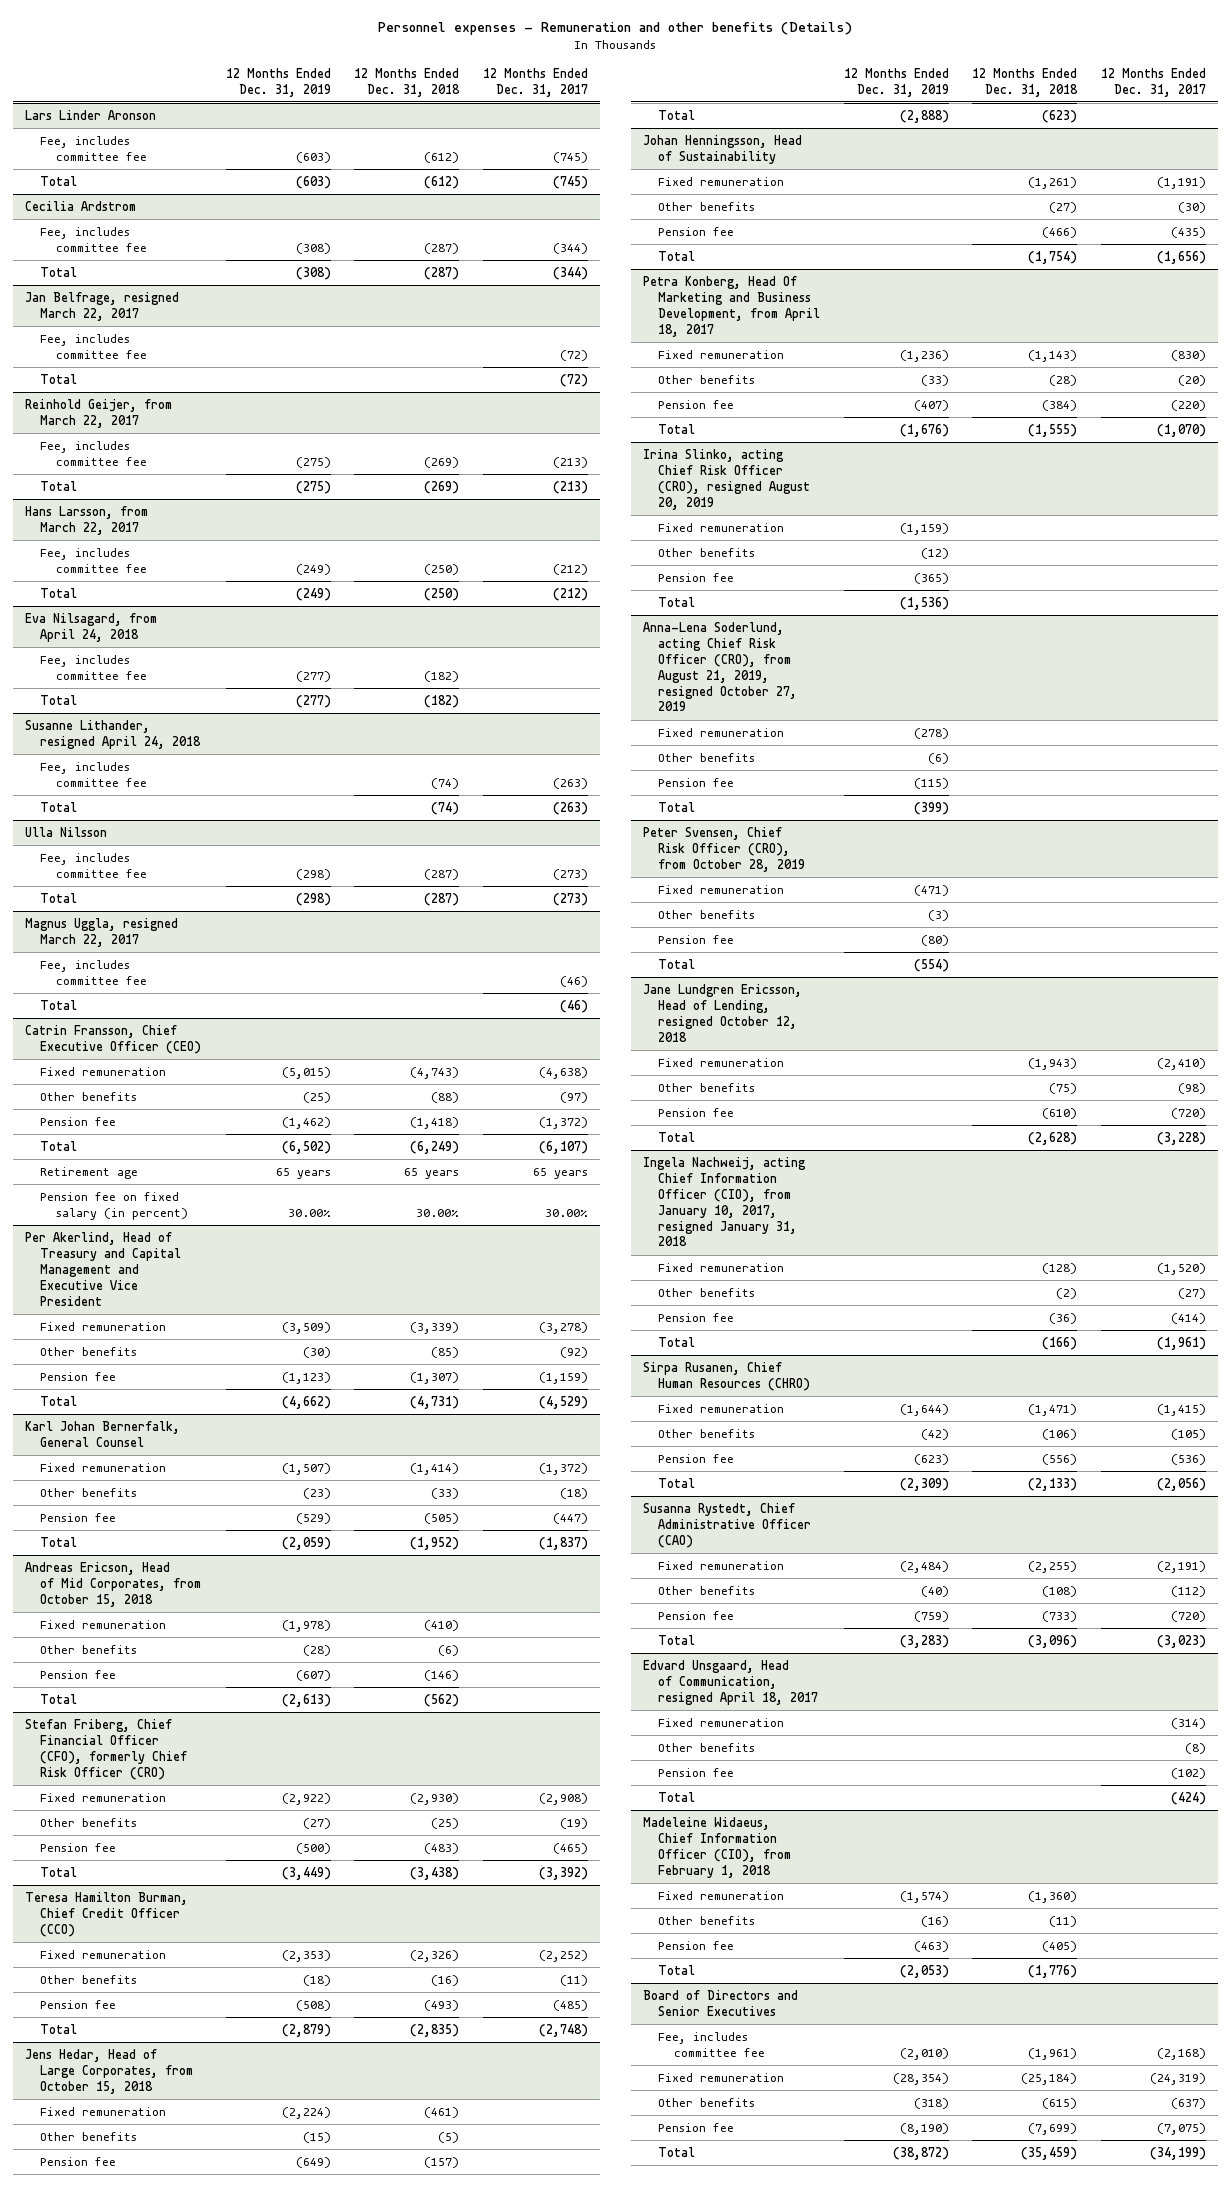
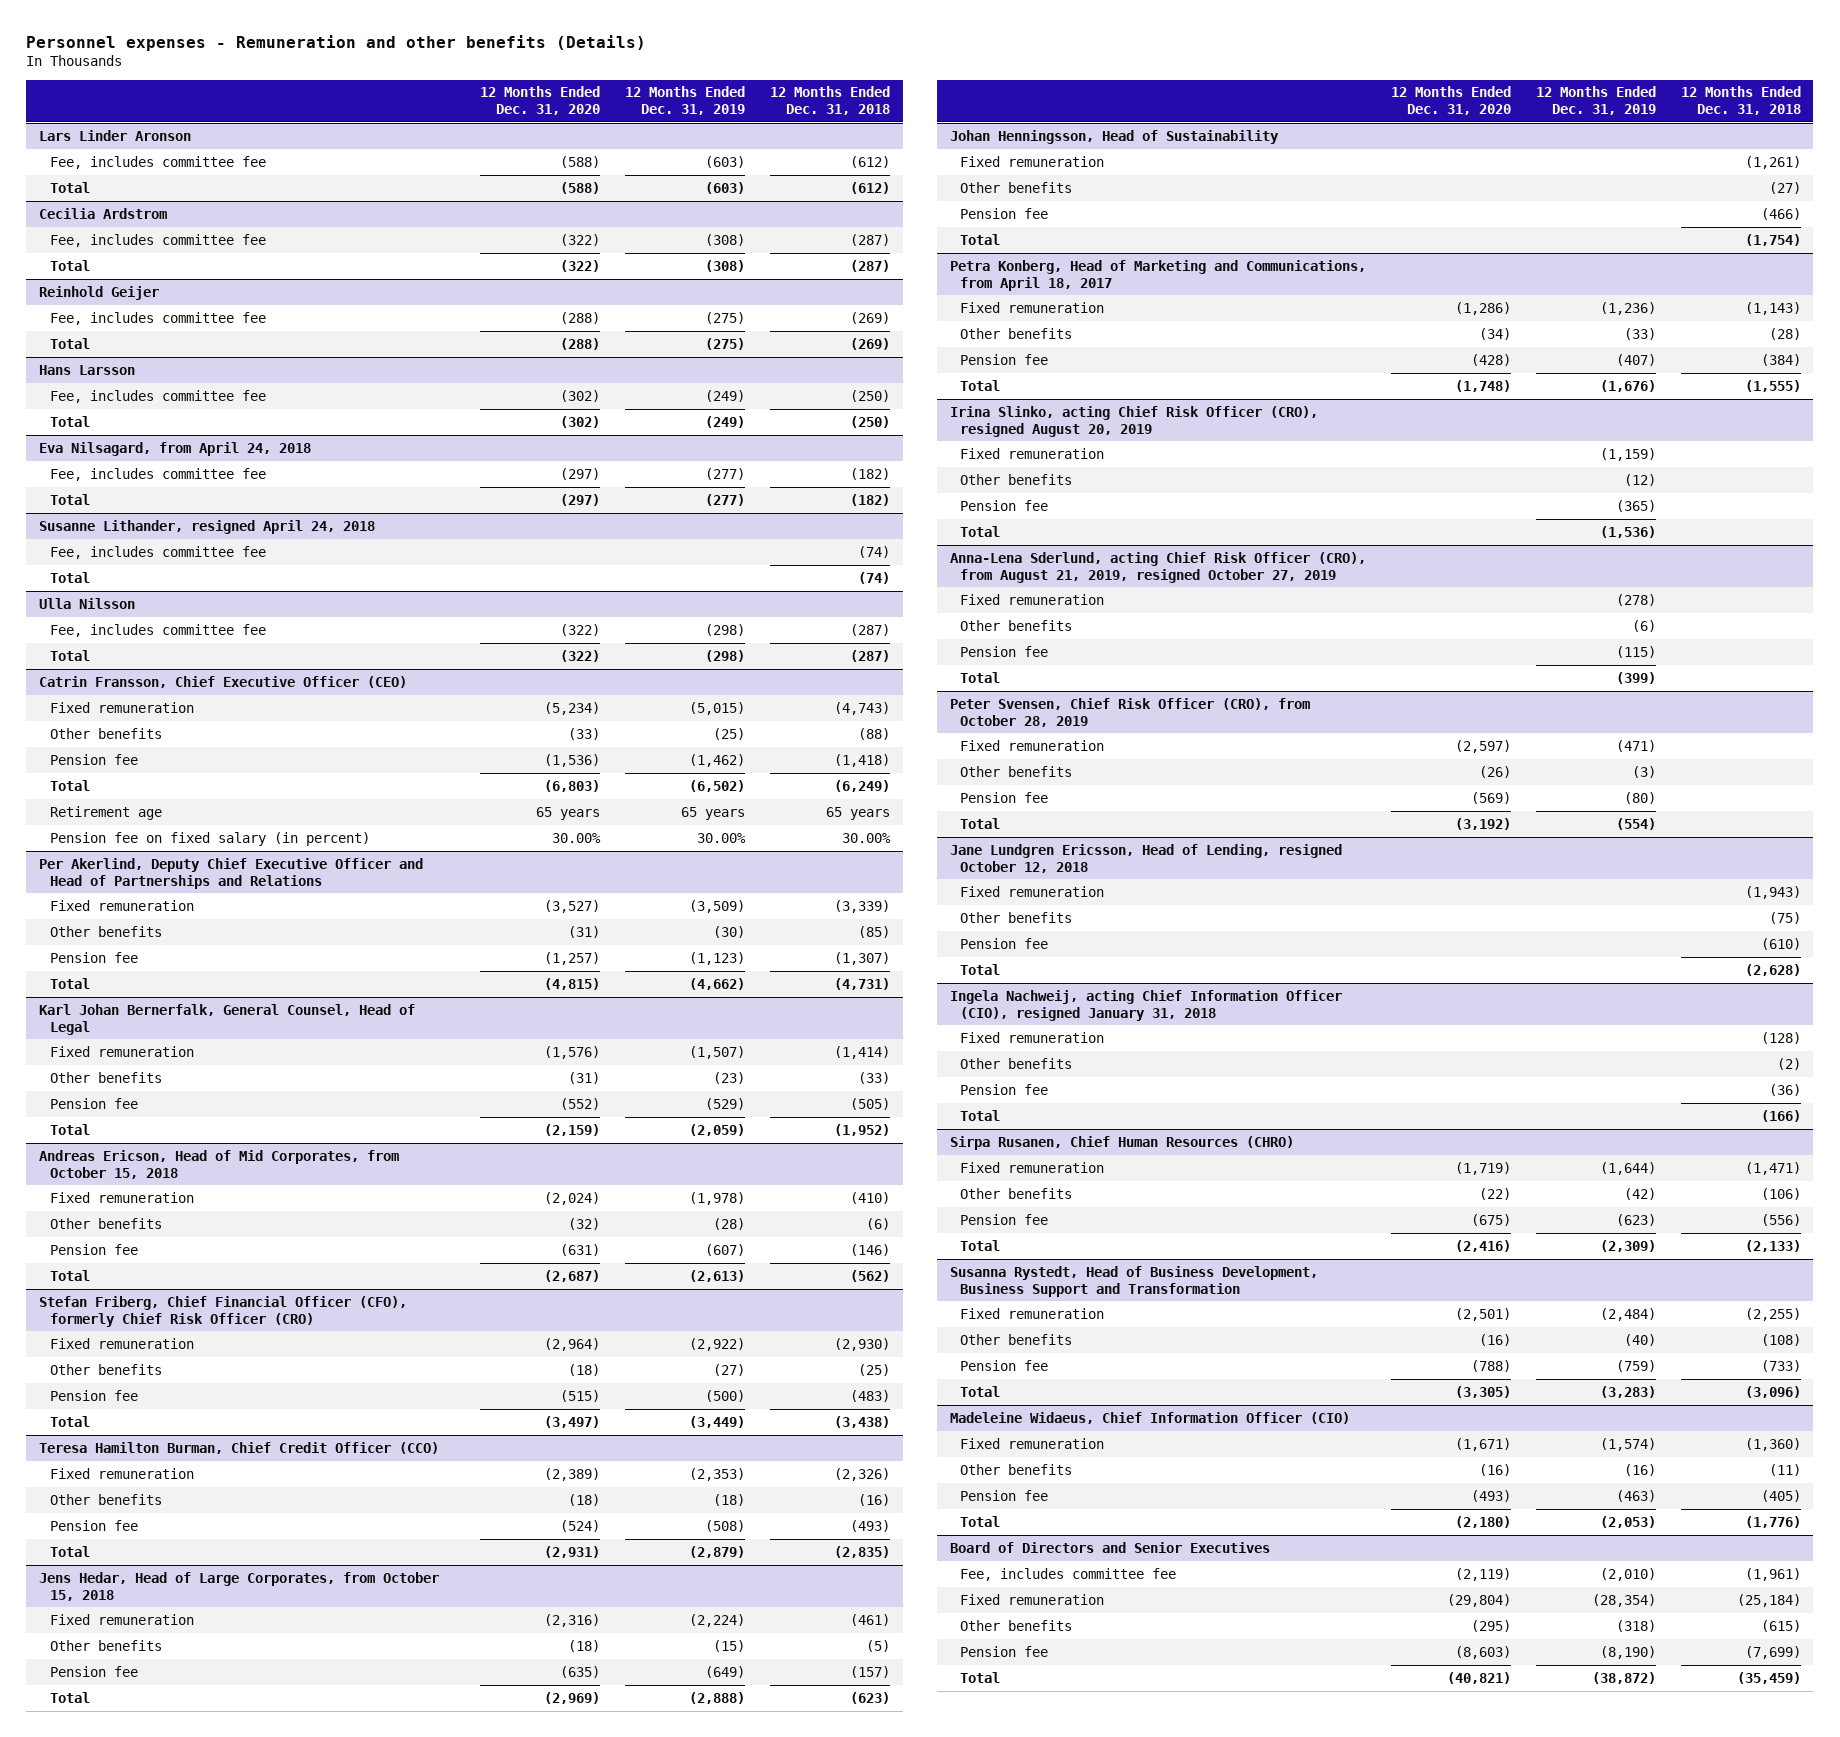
- | 12 Months Ended Dec. 31, 2019 | 12 Months Ended Dec. 31, 2018 | 12 Months Ended Dec. 31, 2017
+ | 12 Months Ended Dec. 31, 2020 | 12 Months Ended Dec. 31, 2019 | 12 Months Ended Dec. 31, 2018
- Jan Belfrage, resigned March 22, 2017
- Fee, includes committee fee | | | (72)
- Total | | | (72)
- Reinhold Geijer, from March 22, 2017
+ Reinhold Geijer
- Hans Larsson, from March 22, 2017
+ Hans Larsson
- Magnus Uggla, resigned March 22, 2017
- Fee, includes committee fee | | | (46)
- Total | | | (46)
- Per Akerlind, Head of Treasury and Capital Management and Executive Vice President
+ Per Akerlind, Deputy Chief Executive Officer and Head of Partnerships and Relations
- Karl Johan Bernerfalk, General Counsel
+ Karl Johan Bernerfalk, General Counsel, Head of Legal
- Petra Konberg, Head Of Marketing and Business Development, from April 18, 2017
+ Petra Konberg, Head of Marketing and Communications, from April 18, 2017
- Anna-Lena Soderlund, acting Chief Risk Officer (CRO), from August 21, 2019, resigned October 27, 2019
+ Anna-Lena Sderlund, acting Chief Risk Officer (CRO), from August 21, 2019, resigned October 27, 2019
- Ingela Nachweij, acting Chief Information Officer (CIO), from January 10, 2017, resigned January 31, 2018
+ Ingela Nachweij, acting Chief Information Officer (CIO), resigned January 31, 2018
- Susanna Rystedt, Chief Administrative Officer (CAO)
+ Susanna Rystedt, Head of Business Development, Business Support and Transformation
- Edvard Unsgaard, Head of Communication, resigned April 18, 2017
- Fixed remuneration | | | (314)
- Other benefits | | | (8)
- Pension fee | | | (102)
- Total | | | (424)
- Madeleine Widaeus, Chief Information Officer (CIO), from February 1, 2018
+ Madeleine Widaeus, Chief Information Officer (CIO)

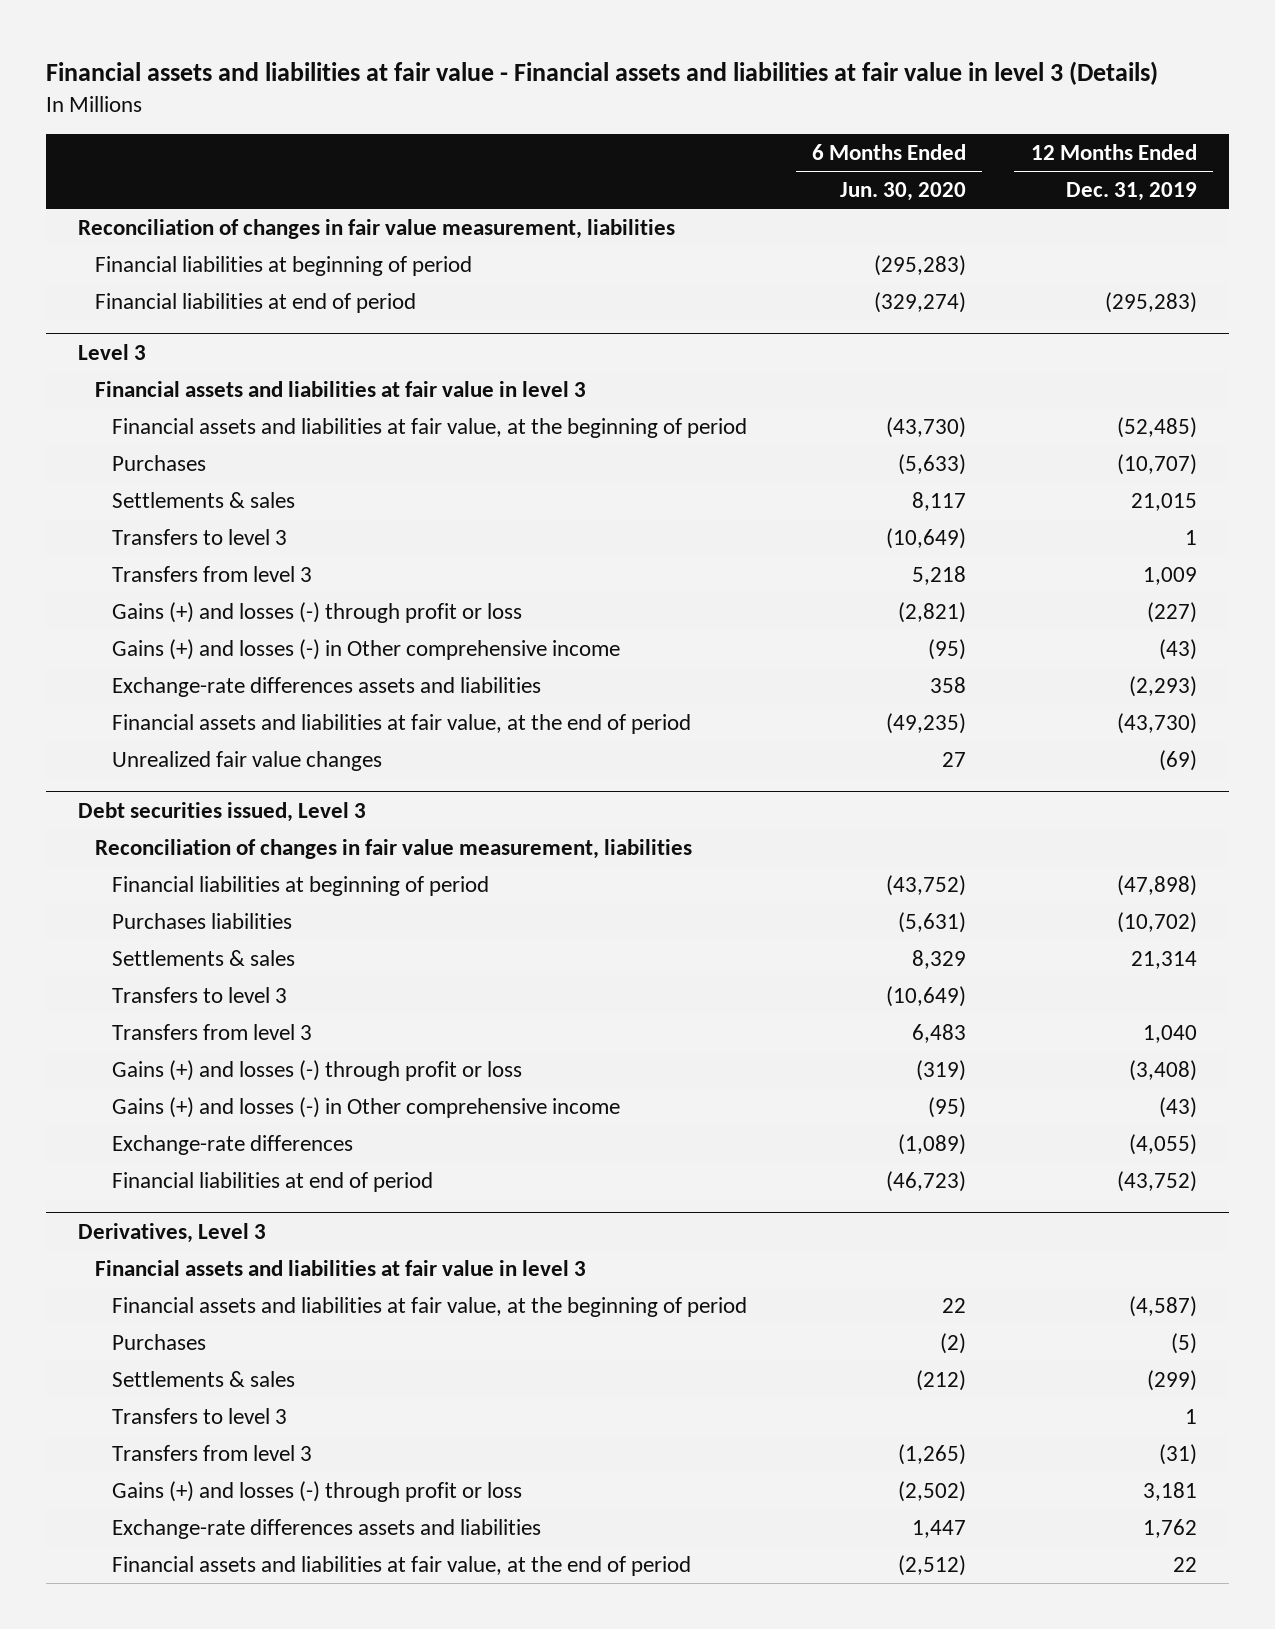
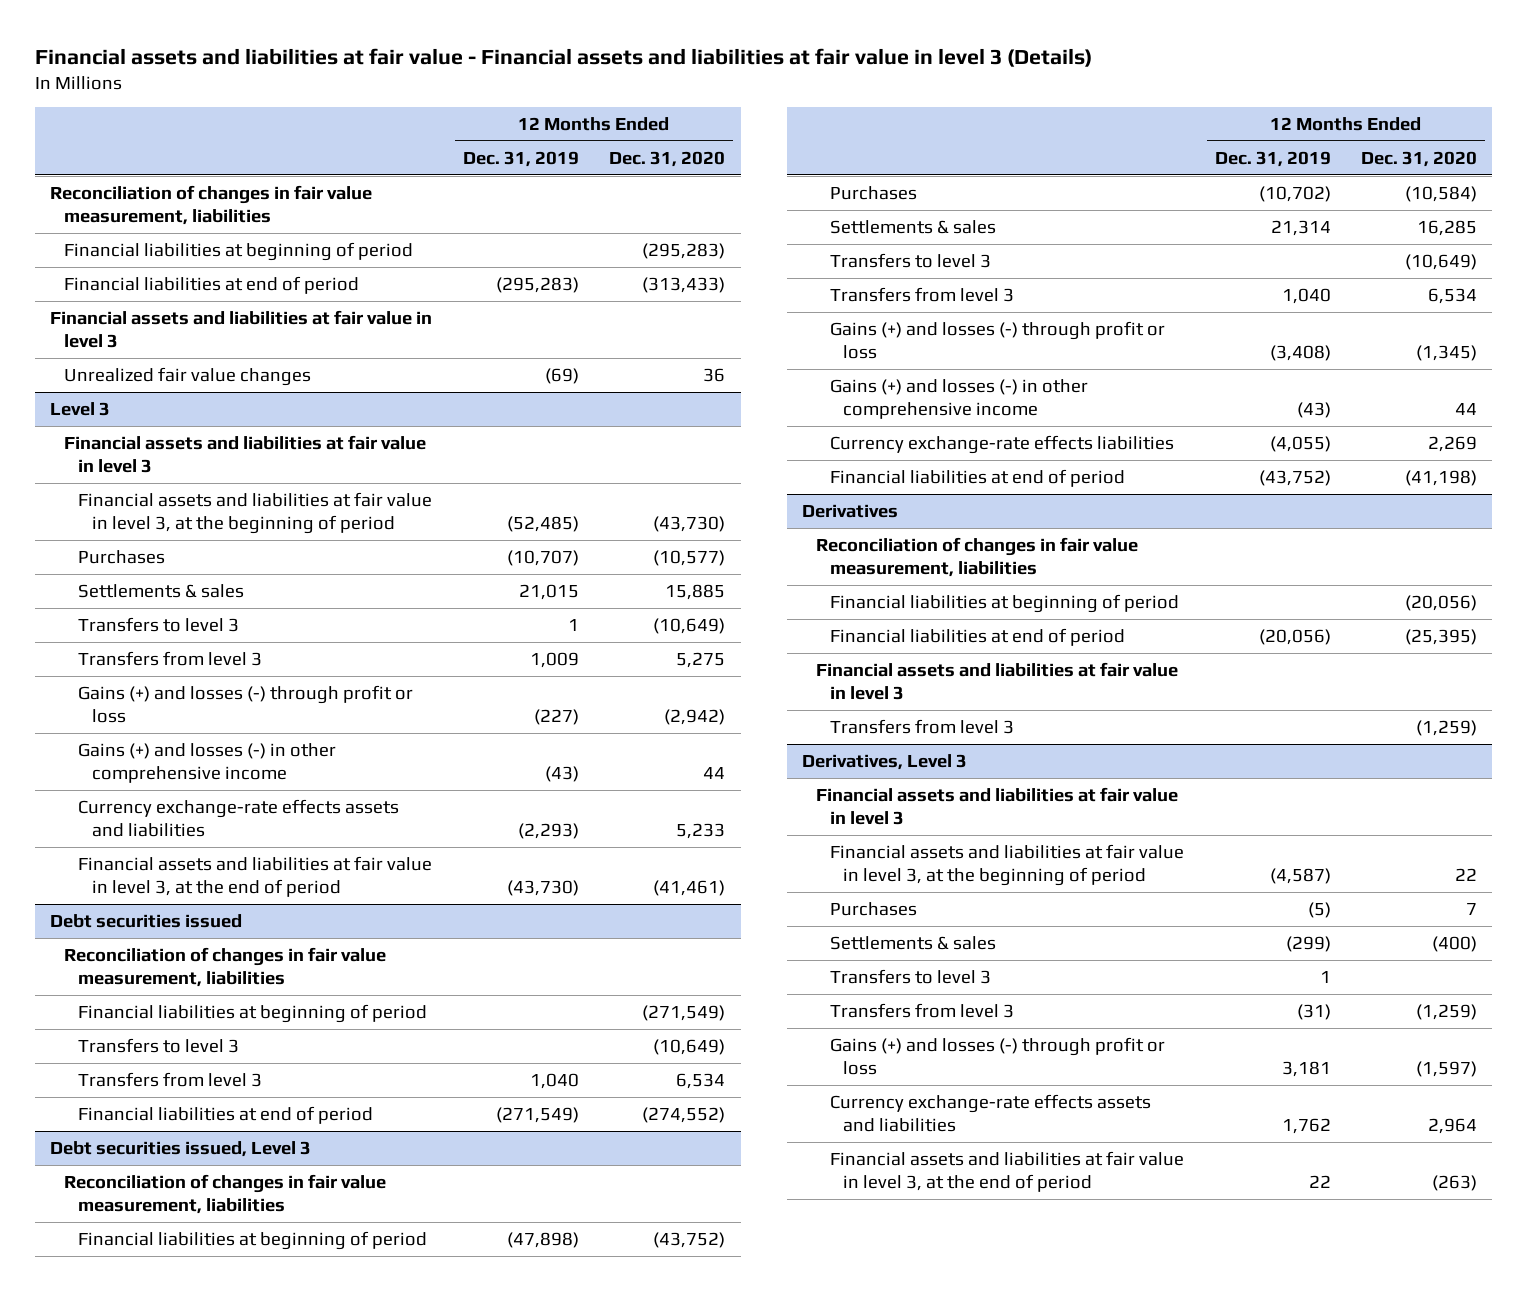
- | 6 Months Ended Jun. 30, 2020 | 12 Months Ended Dec. 31, 2019
+ | 12 Months Ended Dec. 31, 2019 | 12 Months Ended Dec. 31, 2020
+ Financial assets and liabilities at fair value in level 3
+ Unrealized fair value changes | (69) | 36
@ Level 3
- Financial assets and liabilities at fair value, at the beginning of period | (43,730) | (52,485)
+ Financial assets and liabilities at fair value in level 3, at the beginning of period | (52,485) | (43,730)
- Gains (+) and losses (-) in Other comprehensive income | (95) | (43)
- Exchange-rate differences assets and liabilities | 358 | (2,293)
- Financial assets and liabilities at fair value, at the end of period | (49,235) | (43,730)
- Unrealized fair value changes | 27 | (69)
+ Gains (+) and losses (-) in other comprehensive income | (43) | 44
+ Currency exchange-rate effects assets and liabilities | (2,293) | 5,233
+ Financial assets and liabilities at fair value in level 3, at the end of period | (43,730) | (41,461)
+ Debt securities issued
+ Reconciliation of changes in fair value measurement, liabilities
+ Financial liabilities at beginning of period | | (271,549)
+ Transfers to level 3 | | (10,649)
+ Transfers from level 3 | 1,040 | 6,534
+ Financial liabilities at end of period | (271,549) | (274,552)
@ Debt securities issued, Level 3
- Purchases liabilities | (5,631) | (10,702)
+ Purchases | (10,702) | (10,584)
- Gains (+) and losses (-) in Other comprehensive income | (95) | (43)
- Exchange-rate differences | (1,089) | (4,055)
+ Gains (+) and losses (-) in other comprehensive income | (43) | 44
+ Currency exchange-rate effects liabilities | (4,055) | 2,269
+ Derivatives
+ Reconciliation of changes in fair value measurement, liabilities
+ Financial liabilities at beginning of period | | (20,056)
+ Financial liabilities at end of period | (20,056) | (25,395)
+ Financial assets and liabilities at fair value in level 3
+ Transfers from level 3 | | (1,259)
@ Derivatives, Level 3
- Financial assets and liabilities at fair value, at the beginning of period | 22 | (4,587)
+ Financial assets and liabilities at fair value in level 3, at the beginning of period | (4,587) | 22
- Exchange-rate differences assets and liabilities | 1,447 | 1,762
- Financial assets and liabilities at fair value, at the end of period | (2,512) | 22
+ Currency exchange-rate effects assets and liabilities | 1,762 | 2,964
+ Financial assets and liabilities at fair value in level 3, at the end of period | 22 | (263)

